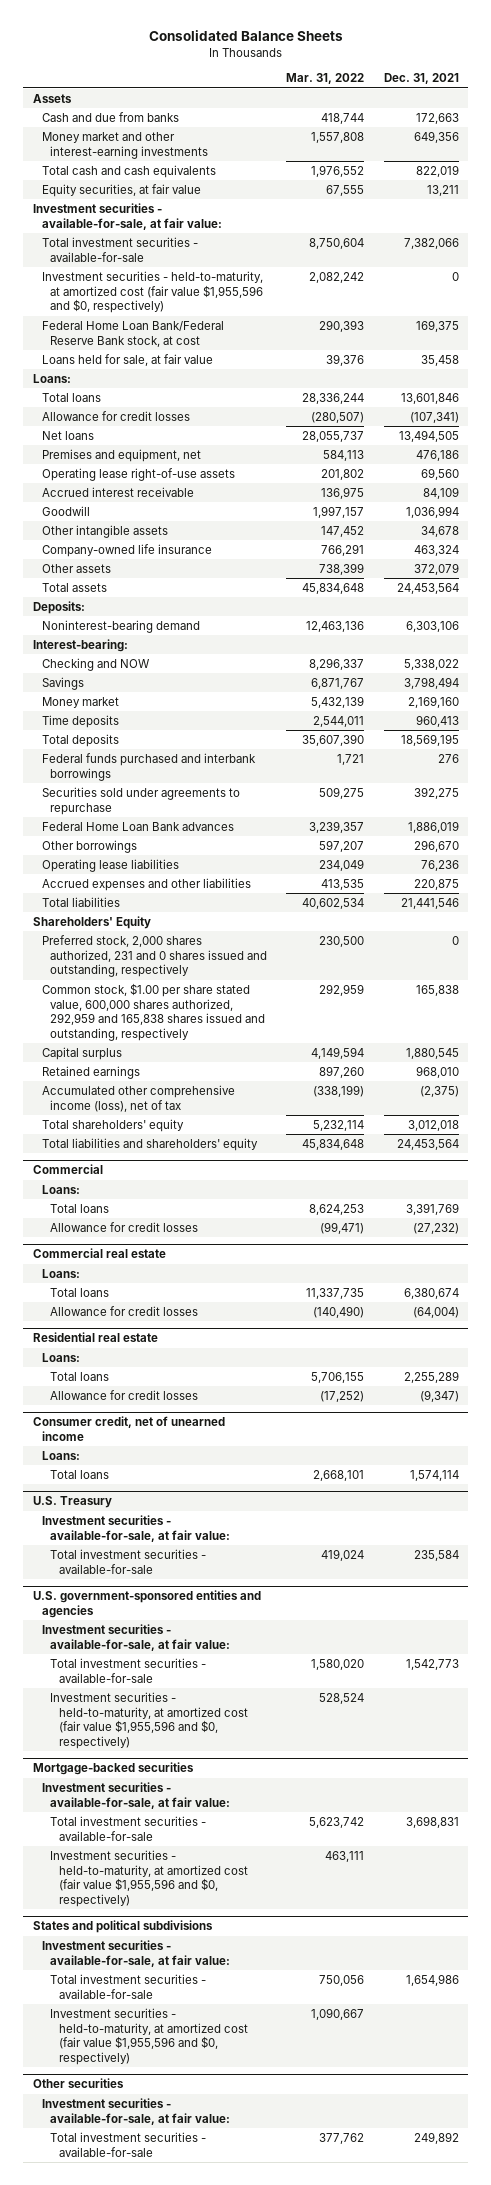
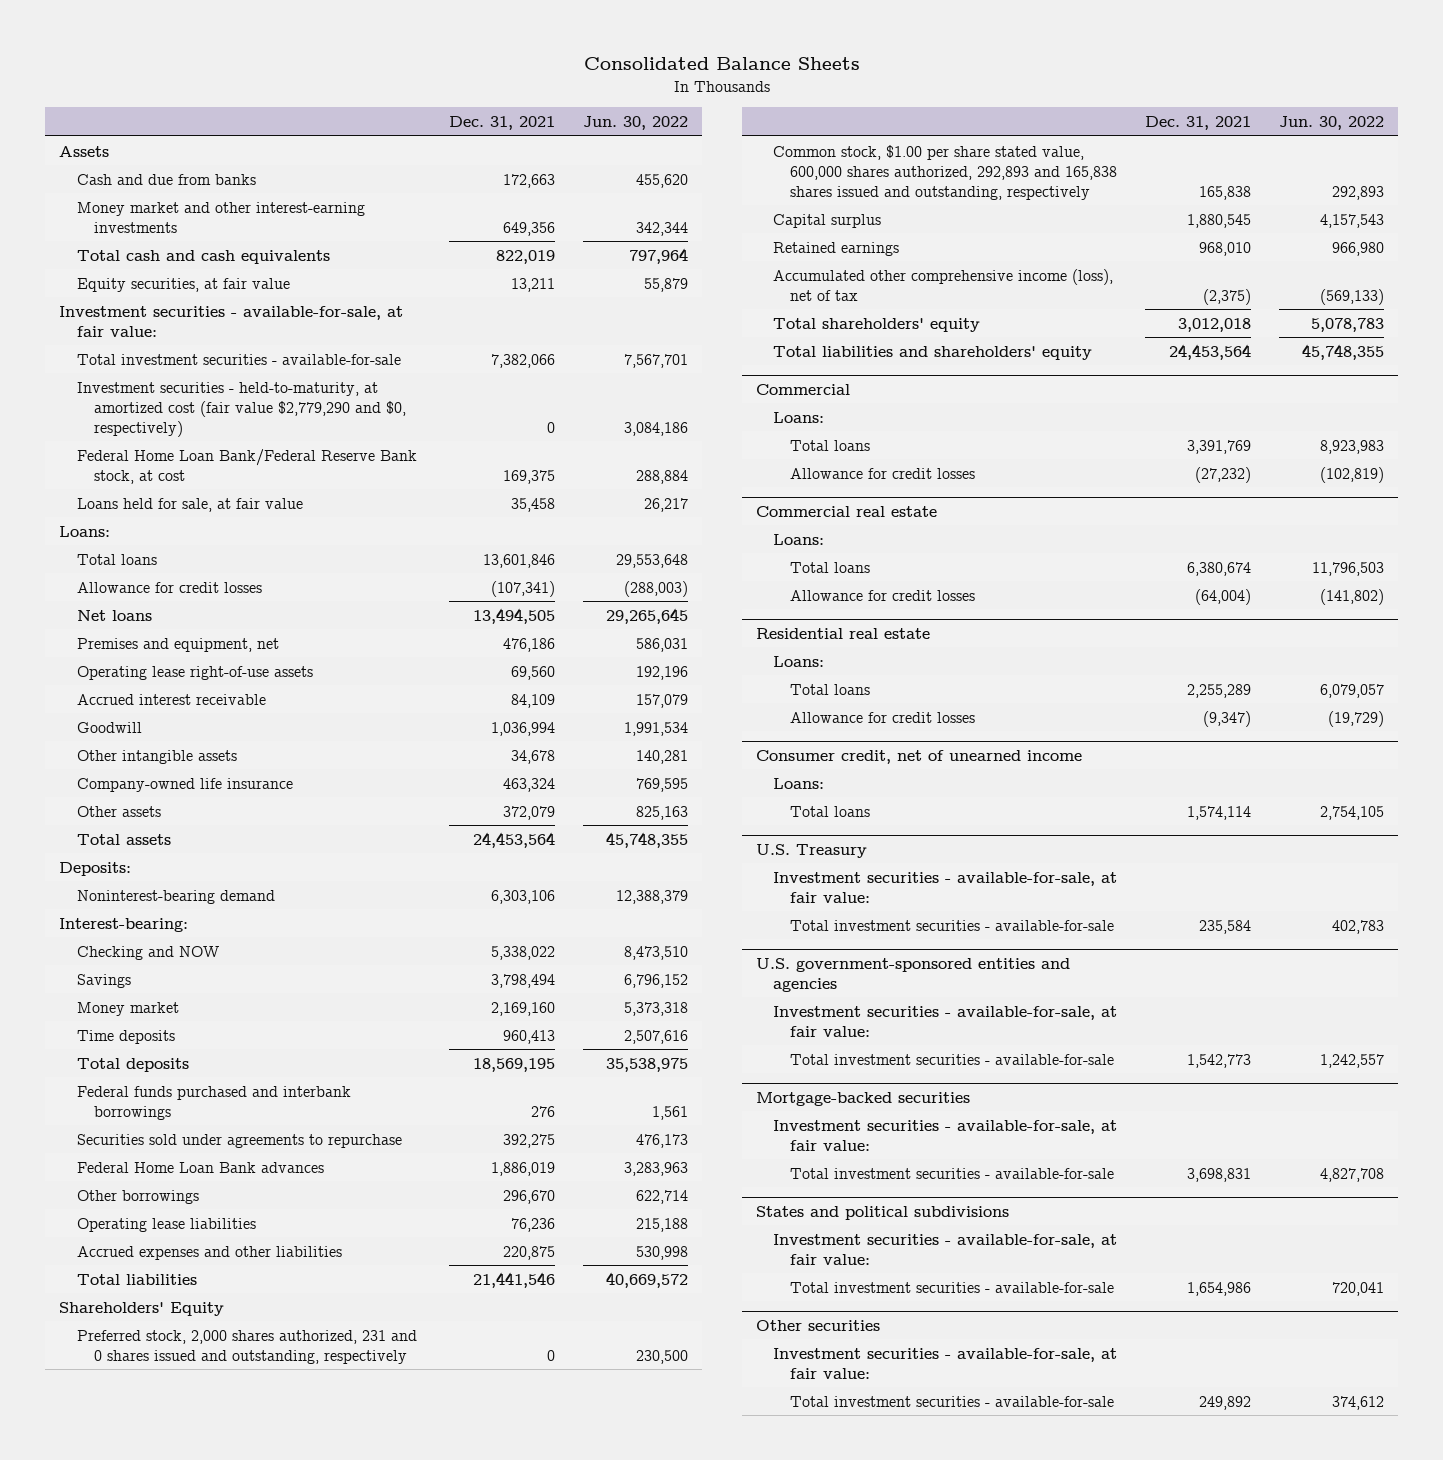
- | Mar. 31, 2022 | Dec. 31, 2021
+ | Dec. 31, 2021 | Jun. 30, 2022
- Investment securities - held-to-maturity, at amortized cost (fair value $1,955,596 and $0, respectively) | 2,082,242 | 0
+ Investment securities - held-to-maturity, at amortized cost (fair value $2,779,290 and $0, respectively) | 0 | 3,084,186
- Common stock, $1.00 per share stated value, 600,000 shares authorized, 292,959 and 165,838 shares issued and outstanding, respectively | 292,959 | 165,838
+ Common stock, $1.00 per share stated value, 600,000 shares authorized, 292,893 and 165,838 shares issued and outstanding, respectively | 165,838 | 292,893
@ U.S. government-sponsored entities and agencies
- Investment securities - held-to-maturity, at amortized cost (fair value $1,955,596 and $0, respectively) | 528,524 |
@ Mortgage-backed securities
- Investment securities - held-to-maturity, at amortized cost (fair value $1,955,596 and $0, respectively) | 463,111 |
@ States and political subdivisions
- Investment securities - held-to-maturity, at amortized cost (fair value $1,955,596 and $0, respectively) | 1,090,667 |

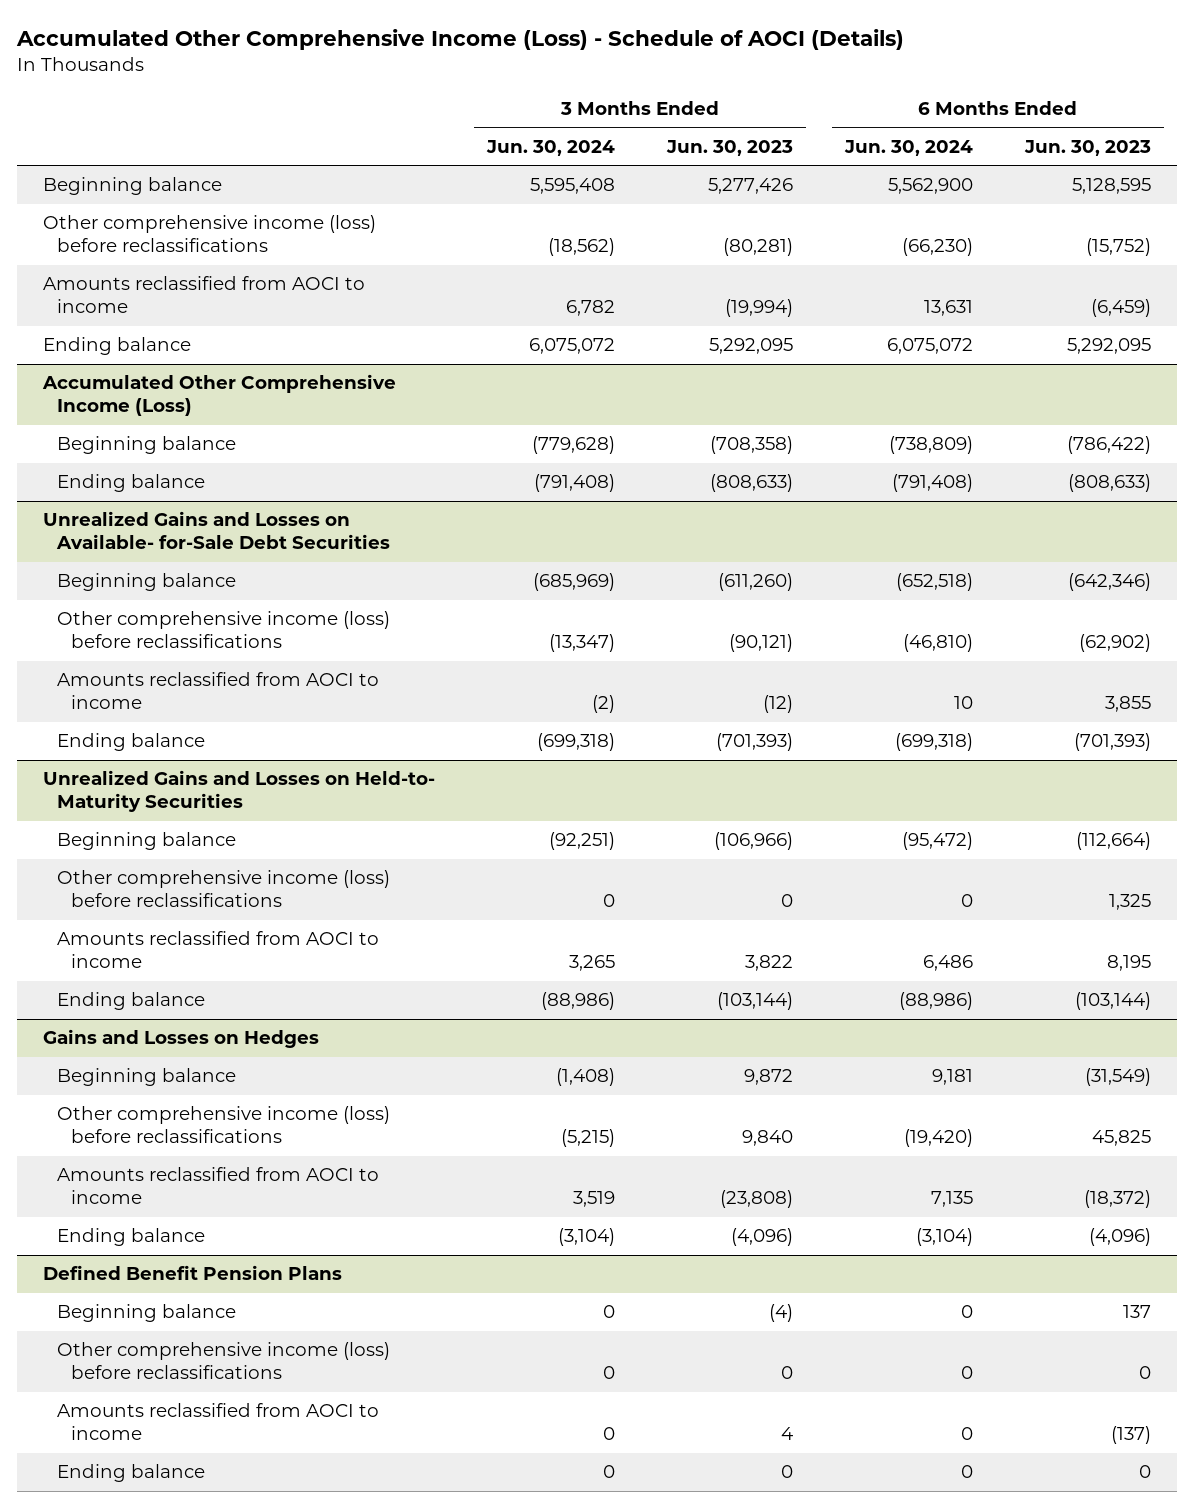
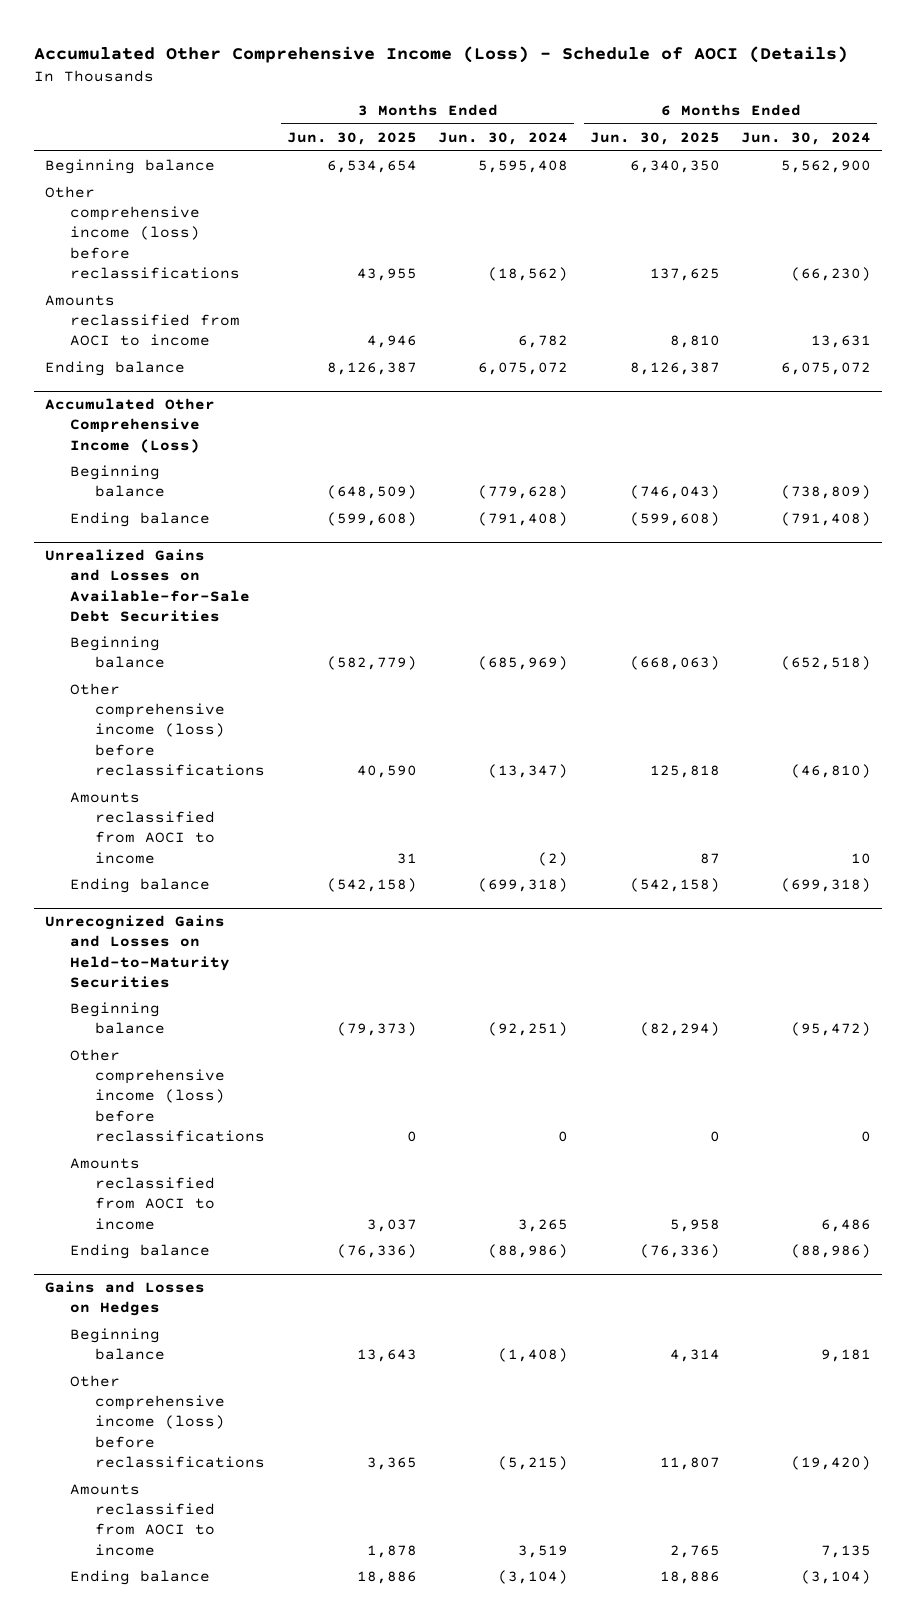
- | 3 Months Ended Jun. 30, 2024 | 3 Months Ended Jun. 30, 2023 | 6 Months Ended Jun. 30, 2024 | 6 Months Ended Jun. 30, 2023
+ | 3 Months Ended Jun. 30, 2025 | 3 Months Ended Jun. 30, 2024 | 6 Months Ended Jun. 30, 2025 | 6 Months Ended Jun. 30, 2024
- Unrealized Gains and Losses on Available- for-Sale Debt Securities
+ Unrealized Gains and Losses on Available-for-Sale Debt Securities
- Unrealized Gains and Losses on Held-to- Maturity Securities
+ Unrecognized Gains and Losses on Held-to-Maturity Securities
- Defined Benefit Pension Plans
- Beginning balance | 0 | (4) | 0 | 137
- Other comprehensive income (loss) before reclassifications | 0 | 0 | 0 | 0
- Amounts reclassified from AOCI to income | 0 | 4 | 0 | (137)
- Ending balance | 0 | 0 | 0 | 0

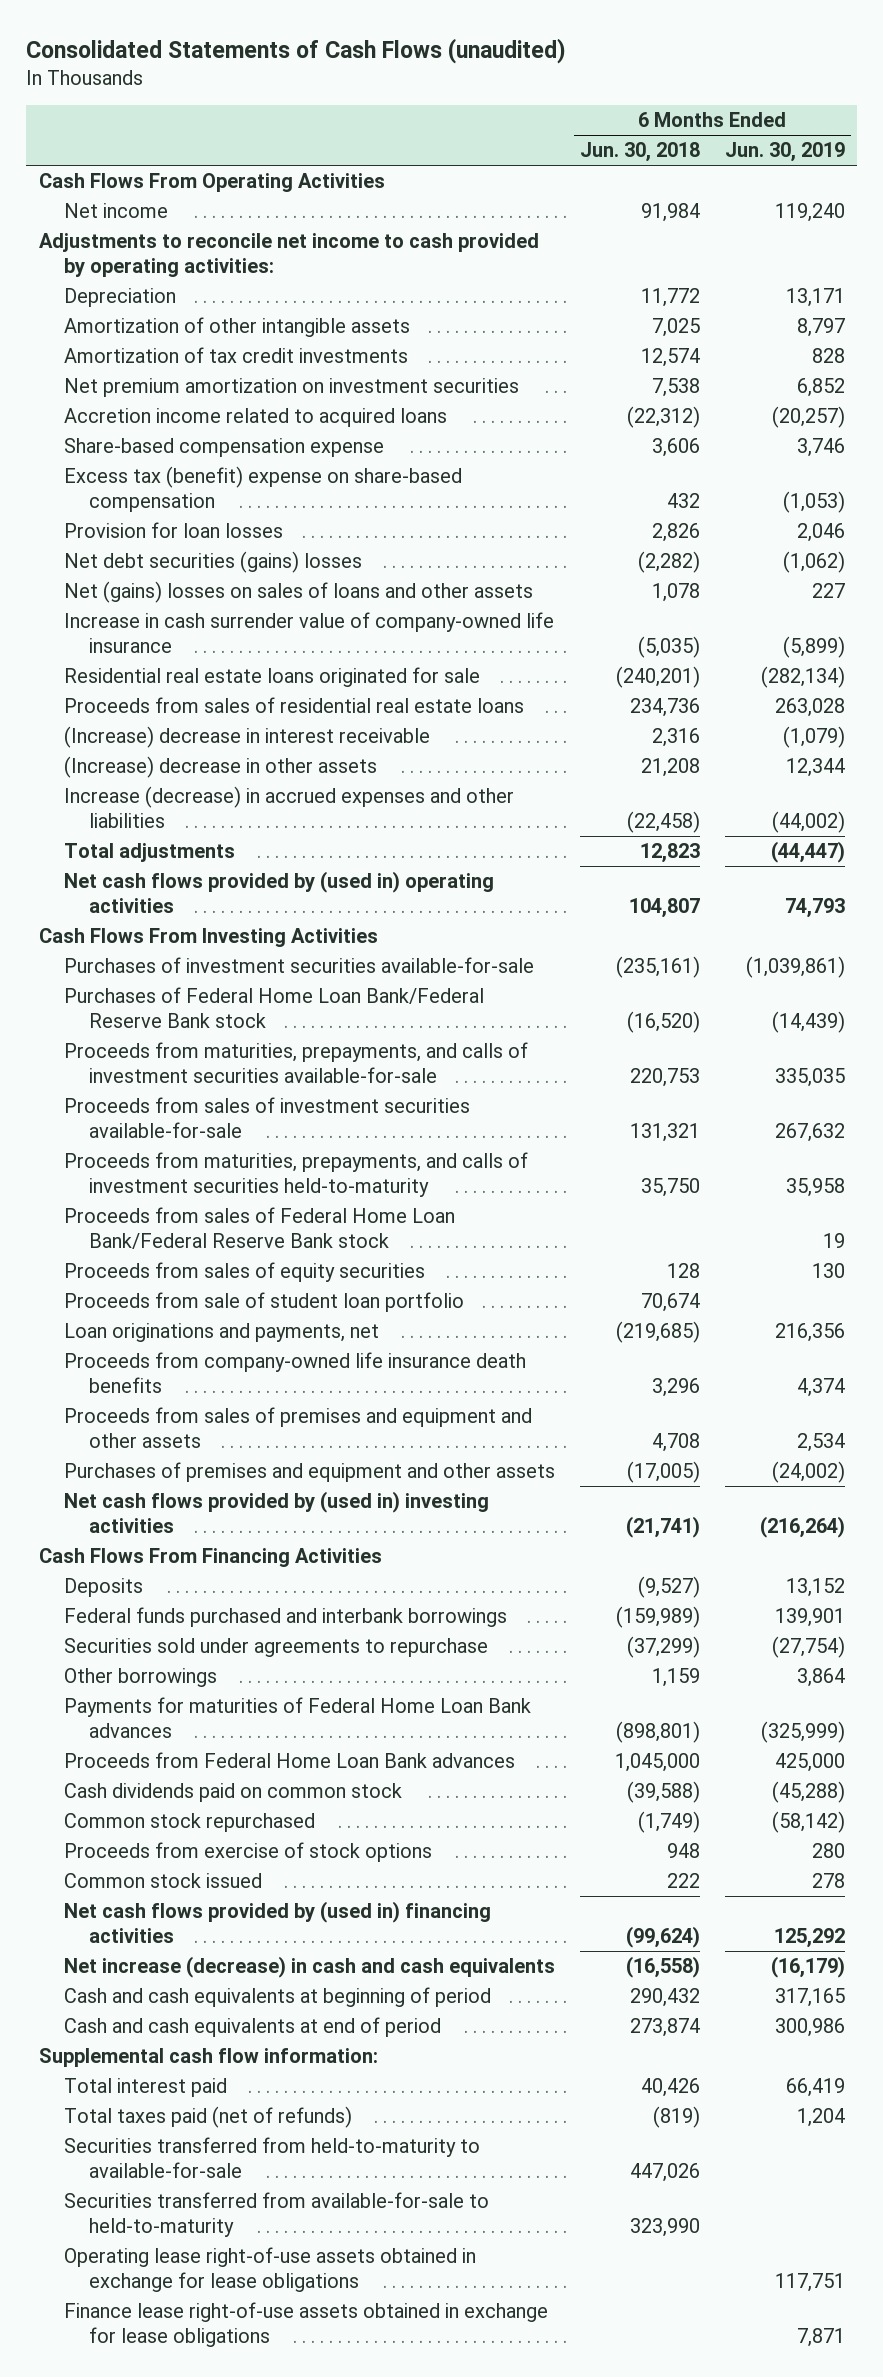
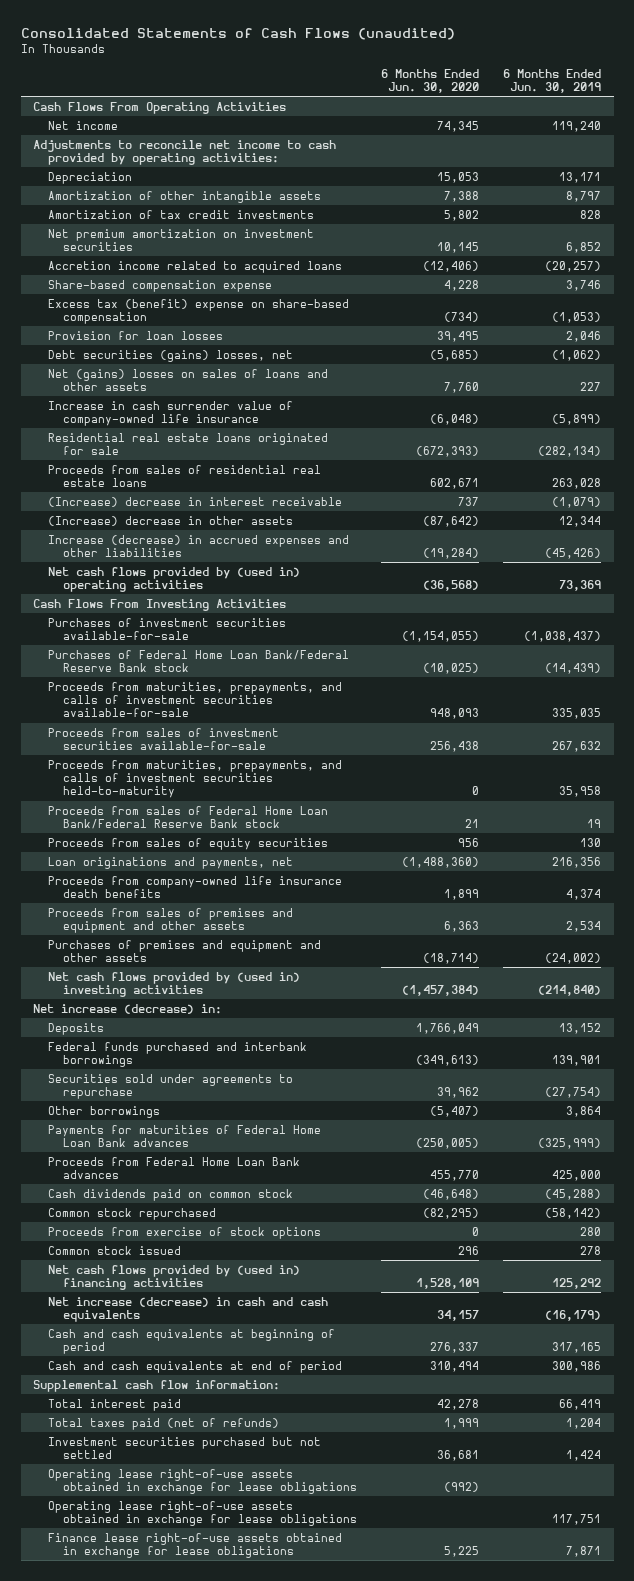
- | 6 Months Ended Jun. 30, 2018 | 6 Months Ended Jun. 30, 2019
+ | 6 Months Ended Jun. 30, 2020 | 6 Months Ended Jun. 30, 2019
- Net debt securities (gains) losses | (2,282) | (1,062)
+ Debt securities (gains) losses, net | (5,685) | (1,062)
- Increase (decrease) in accrued expenses and other liabilities | (22,458) | (44,002)
- Total adjustments | 12,823 | (44,447)
- Net cash flows provided by (used in) operating activities | 104,807 | 74,793
+ Increase (decrease) in accrued expenses and other liabilities | (19,284) | (45,426)
+ Net cash flows provided by (used in) operating activities | (36,568) | 73,369
- Purchases of investment securities available-for-sale | (235,161) | (1,039,861)
+ Purchases of investment securities available-for-sale | (1,154,055) | (1,038,437)
- Proceeds from sale of student loan portfolio | 70,674 |
- Net cash flows provided by (used in) investing activities | (21,741) | (216,264)
- Cash Flows From Financing Activities
+ Net cash flows provided by (used in) investing activities | (1,457,384) | (214,840)
+ Net increase (decrease) in:
- Securities transferred from held-to-maturity to available-for-sale | 447,026 |
- Securities transferred from available-for-sale to held-to-maturity | 323,990 |
+ Investment securities purchased but not settled | 36,681 | 1,424
+ Operating lease right-of-use assets obtained in exchange for lease obligations | (992) |

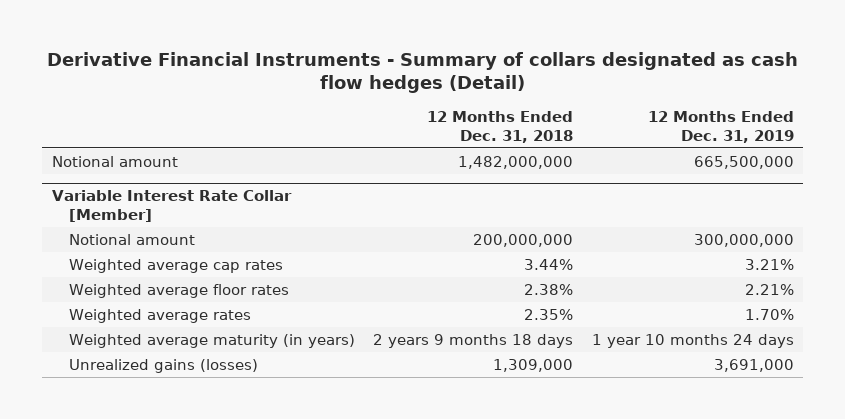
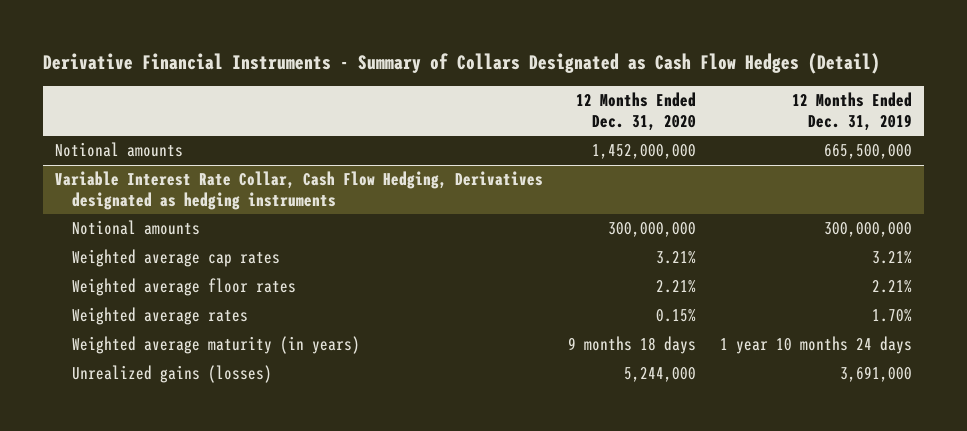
- Derivative Financial Instruments - Summary of collars designated as cash flow hedges (Detail)
+ Derivative Financial Instruments - Summary of Collars Designated as Cash Flow Hedges (Detail)
- | 12 Months Ended Dec. 31, 2018 | 12 Months Ended Dec. 31, 2019
+ | 12 Months Ended Dec. 31, 2020 | 12 Months Ended Dec. 31, 2019
- Notional amount | 1,482,000,000 | 665,500,000
- Variable Interest Rate Collar [Member]
- Notional amount | 200,000,000 | 300,000,000
+ Notional amounts | 1,452,000,000 | 665,500,000
+ Variable Interest Rate Collar, Cash Flow Hedging, Derivatives designated as hedging instruments
+ Notional amounts | 300,000,000 | 300,000,000

